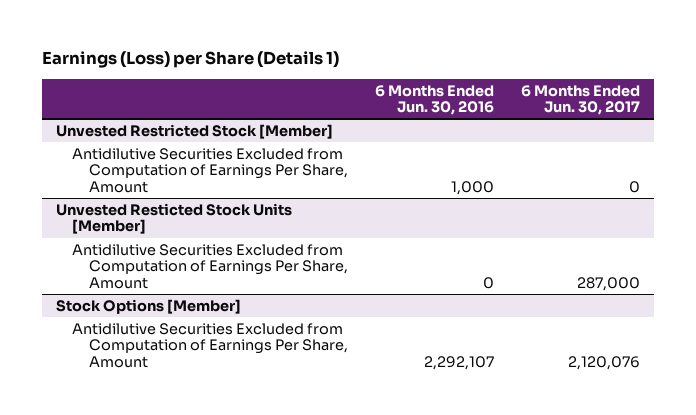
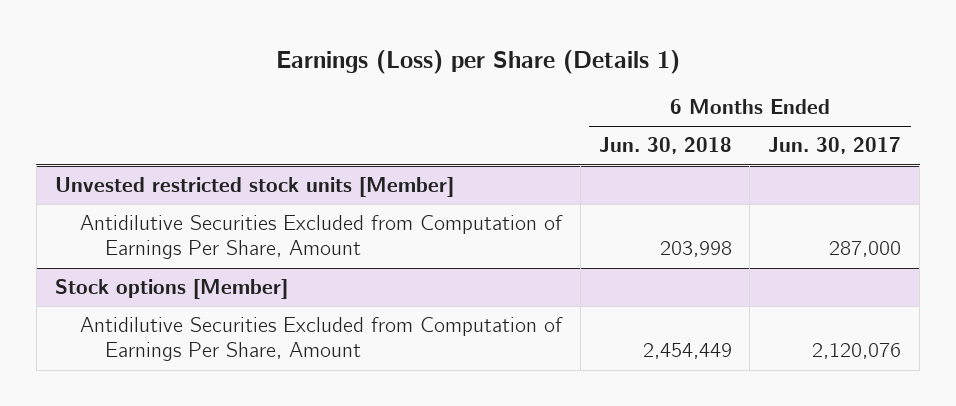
- | 6 Months Ended Jun. 30, 2016 | 6 Months Ended Jun. 30, 2017
+ | 6 Months Ended Jun. 30, 2018 | 6 Months Ended Jun. 30, 2017
- Unvested Restricted Stock [Member]
- Antidilutive Securities Excluded from Computation of Earnings Per Share, Amount | 1,000 | 0
- Unvested Resticted Stock Units [Member]
+ Unvested restricted stock units [Member]
- Stock Options [Member]
+ Stock options [Member]

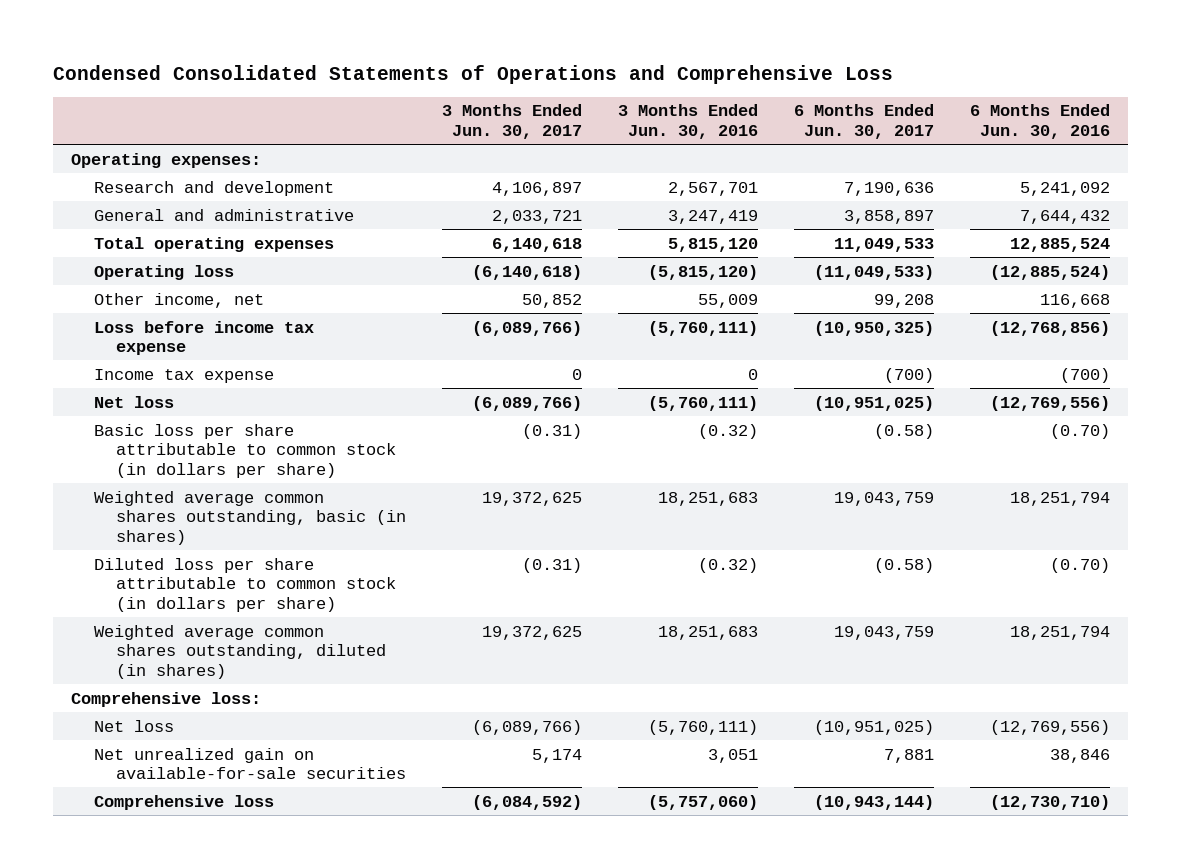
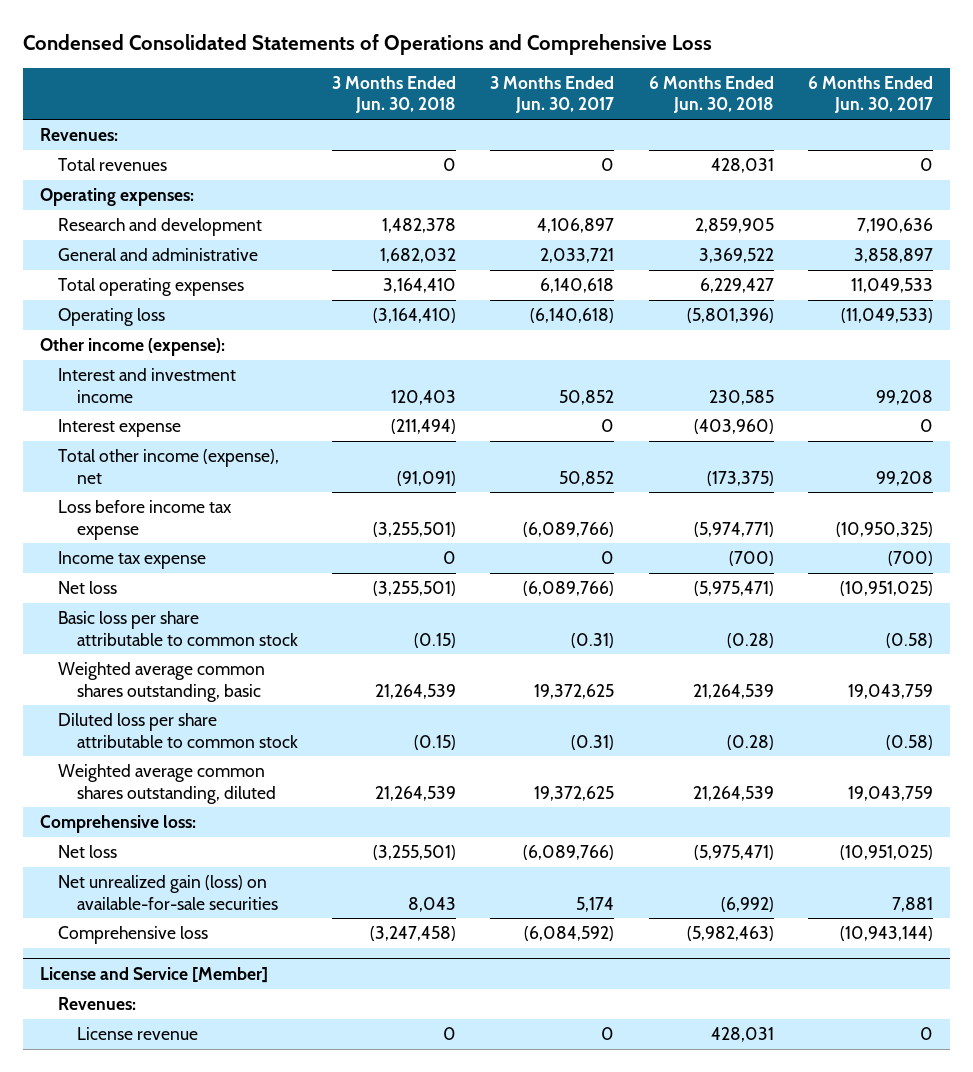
- | 3 Months Ended Jun. 30, 2017 | 3 Months Ended Jun. 30, 2016 | 6 Months Ended Jun. 30, 2017 | 6 Months Ended Jun. 30, 2016
+ | 3 Months Ended Jun. 30, 2018 | 3 Months Ended Jun. 30, 2017 | 6 Months Ended Jun. 30, 2018 | 6 Months Ended Jun. 30, 2017
+ Revenues:
+ Total revenues | 0 | 0 | 428,031 | 0
- Other income, net | 50,852 | 55,009 | 99,208 | 116,668
+ Other income (expense):
+ Interest and investment income | 120,403 | 50,852 | 230,585 | 99,208
+ Interest expense | (211,494) | 0 | (403,960) | 0
+ Total other income (expense), net | (91,091) | 50,852 | (173,375) | 99,208
- Basic loss per share attributable to common stock (in dollars per share) | (0.31) | (0.32) | (0.58) | (0.70)
- Weighted average common shares outstanding, basic (in shares) | 19,372,625 | 18,251,683 | 19,043,759 | 18,251,794
- Diluted loss per share attributable to common stock (in dollars per share) | (0.31) | (0.32) | (0.58) | (0.70)
- Weighted average common shares outstanding, diluted (in shares) | 19,372,625 | 18,251,683 | 19,043,759 | 18,251,794
+ Basic loss per share attributable to common stock | (0.15) | (0.31) | (0.28) | (0.58)
+ Weighted average common shares outstanding, basic | 21,264,539 | 19,372,625 | 21,264,539 | 19,043,759
+ Diluted loss per share attributable to common stock | (0.15) | (0.31) | (0.28) | (0.58)
+ Weighted average common shares outstanding, diluted | 21,264,539 | 19,372,625 | 21,264,539 | 19,043,759
- Net unrealized gain on available-for-sale securities | 5,174 | 3,051 | 7,881 | 38,846
+ Net unrealized gain (loss) on available-for-sale securities | 8,043 | 5,174 | (6,992) | 7,881
+ License and Service [Member]
+ Revenues:
+ License revenue | 0 | 0 | 428,031 | 0

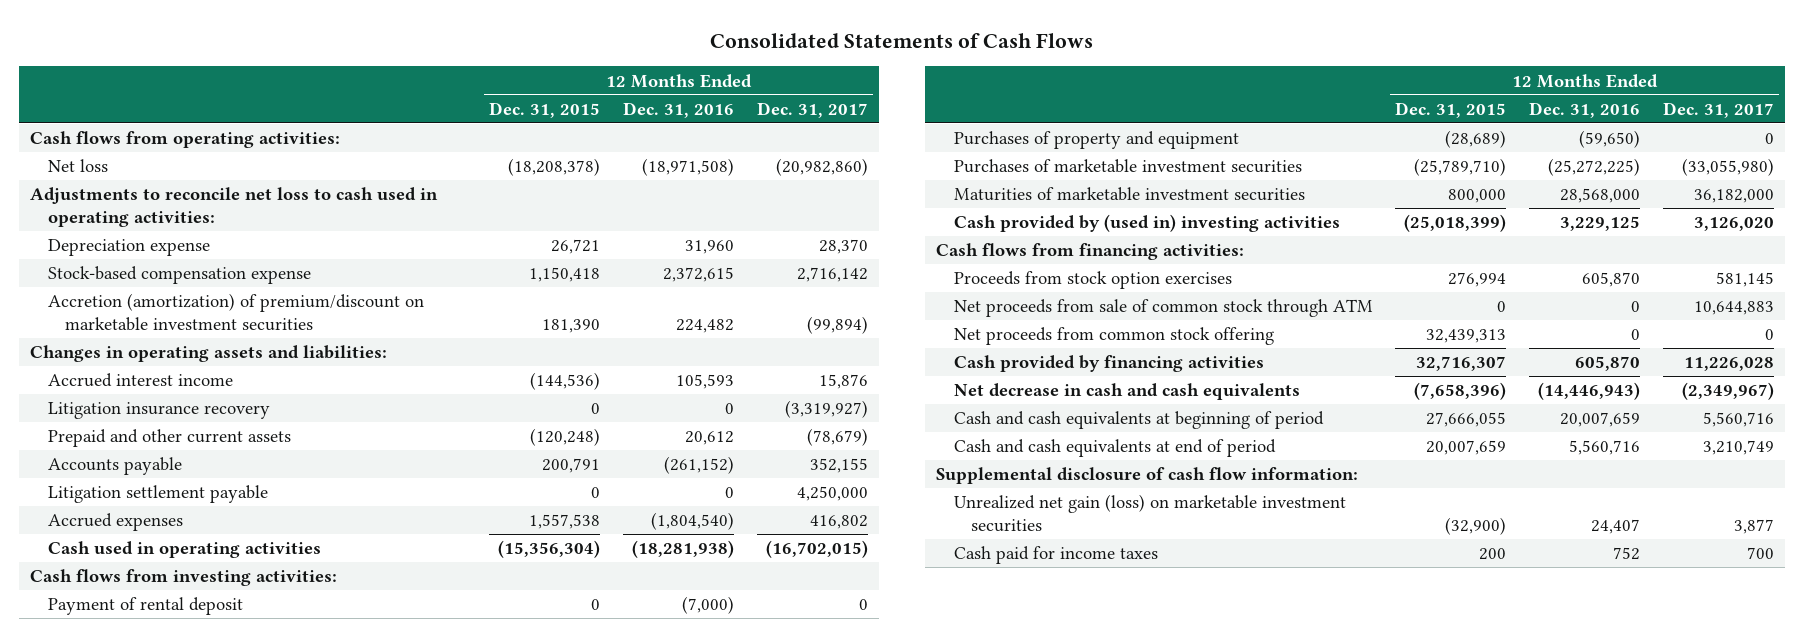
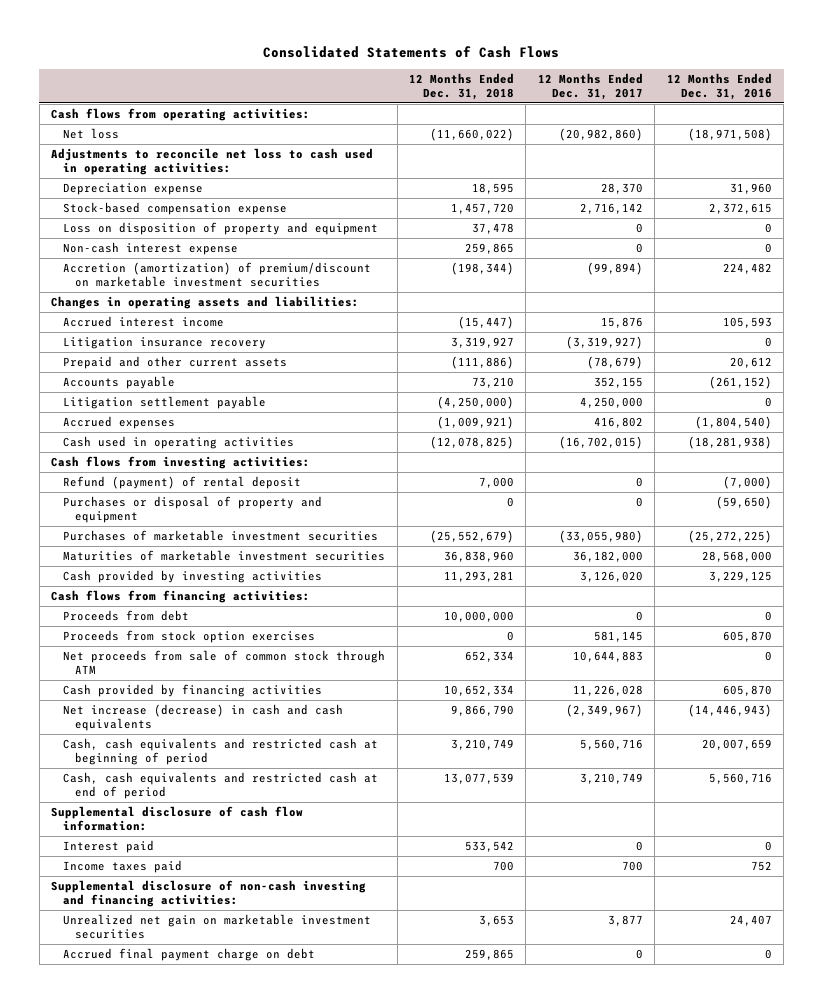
- | 12 Months Ended Dec. 31, 2015 | 12 Months Ended Dec. 31, 2016 | 12 Months Ended Dec. 31, 2017
+ | 12 Months Ended Dec. 31, 2018 | 12 Months Ended Dec. 31, 2017 | 12 Months Ended Dec. 31, 2016
+ Loss on disposition of property and equipment | 37,478 | 0 | 0
+ Non-cash interest expense | 259,865 | 0 | 0
- Payment of rental deposit | 0 | (7,000) | 0
- Purchases of property and equipment | (28,689) | (59,650) | 0
+ Refund (payment) of rental deposit | 7,000 | 0 | (7,000)
+ Purchases or disposal of property and equipment | 0 | 0 | (59,650)
- Cash provided by (used in) investing activities | (25,018,399) | 3,229,125 | 3,126,020
+ Cash provided by investing activities | 11,293,281 | 3,126,020 | 3,229,125
+ Proceeds from debt | 10,000,000 | 0 | 0
- Net proceeds from common stock offering | 32,439,313 | 0 | 0
- Net decrease in cash and cash equivalents | (7,658,396) | (14,446,943) | (2,349,967)
- Cash and cash equivalents at beginning of period | 27,666,055 | 20,007,659 | 5,560,716
- Cash and cash equivalents at end of period | 20,007,659 | 5,560,716 | 3,210,749
+ Net increase (decrease) in cash and cash equivalents | 9,866,790 | (2,349,967) | (14,446,943)
+ Cash, cash equivalents and restricted cash at beginning of period | 3,210,749 | 5,560,716 | 20,007,659
+ Cash, cash equivalents and restricted cash at end of period | 13,077,539 | 3,210,749 | 5,560,716
- Unrealized net gain (loss) on marketable investment securities | (32,900) | 24,407 | 3,877
- Cash paid for income taxes | 200 | 752 | 700
+ Interest paid | 533,542 | 0 | 0
+ Income taxes paid | 700 | 700 | 752
+ Supplemental disclosure of non-cash investing and financing activities:
+ Unrealized net gain on marketable investment securities | 3,653 | 3,877 | 24,407
+ Accrued final payment charge on debt | 259,865 | 0 | 0

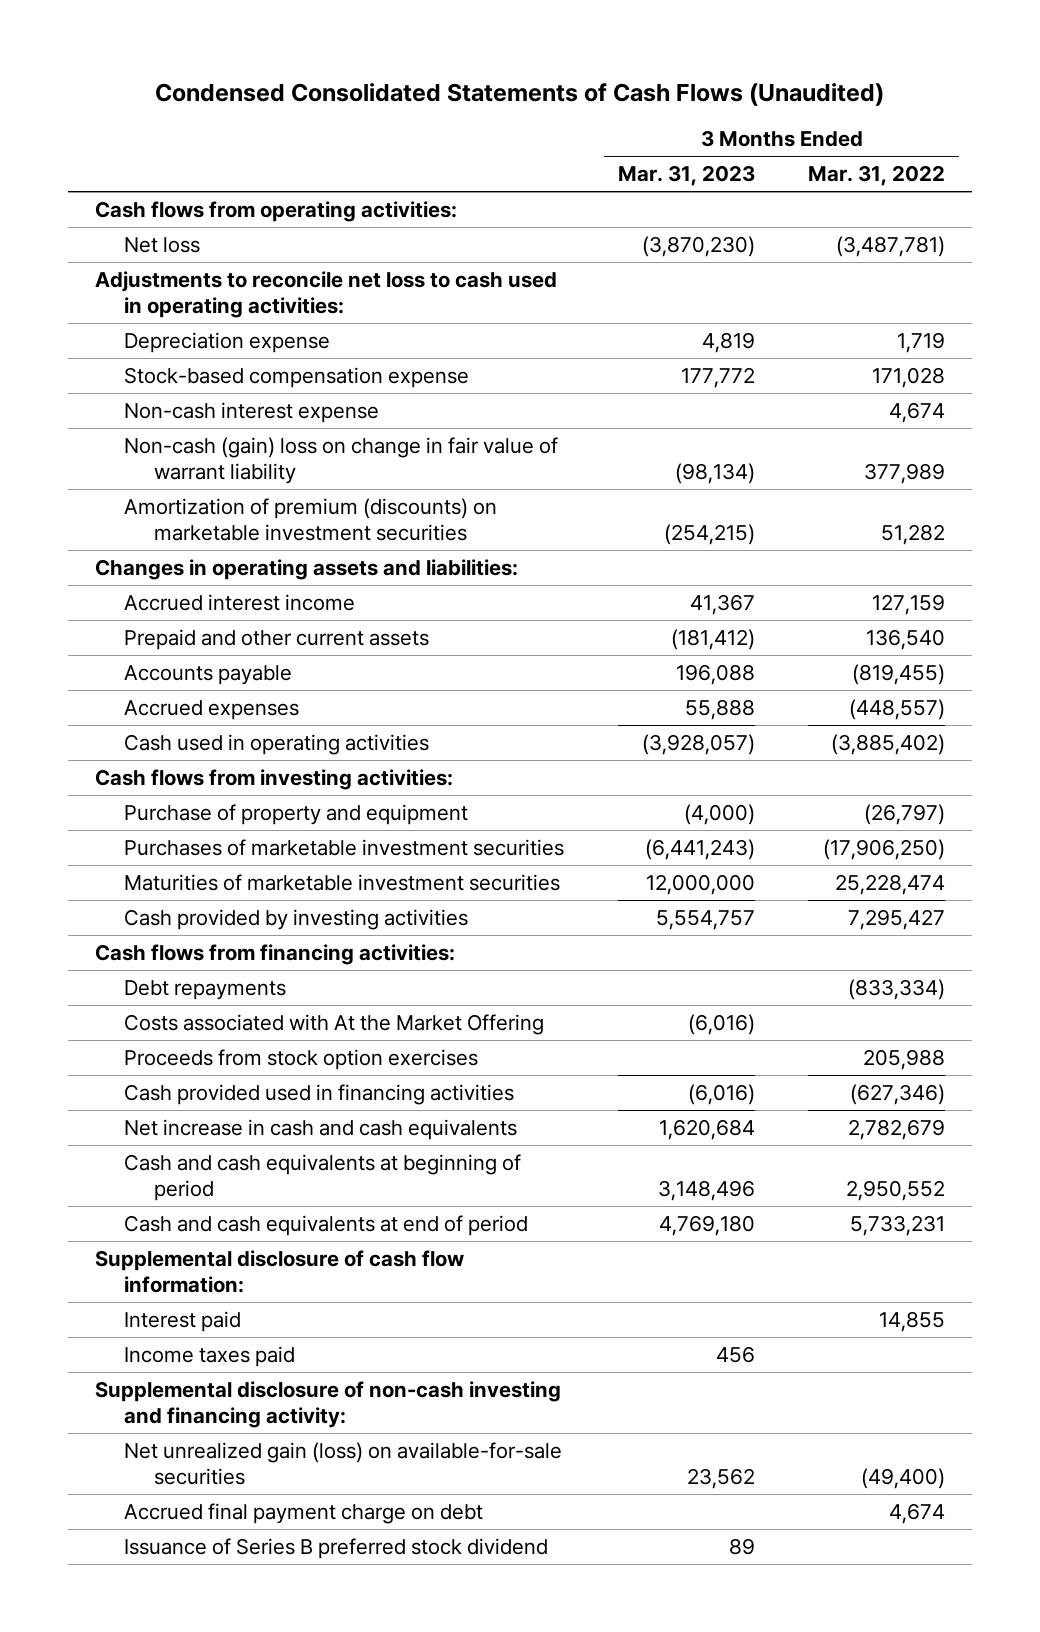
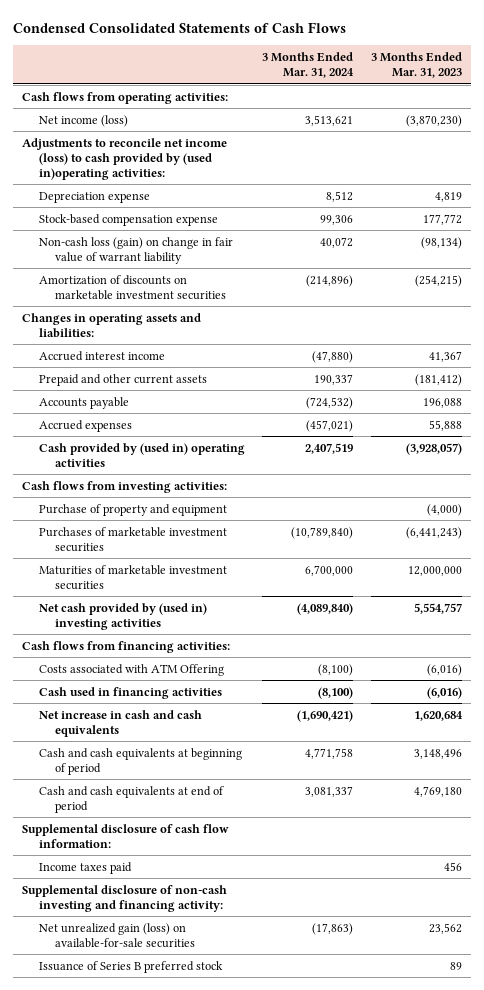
- Condensed Consolidated Statements of Cash Flows (Unaudited)
+ Condensed Consolidated Statements of Cash Flows
- | 3 Months Ended Mar. 31, 2023 | 3 Months Ended Mar. 31, 2022
+ | 3 Months Ended Mar. 31, 2024 | 3 Months Ended Mar. 31, 2023
- Net loss | (3,870,230) | (3,487,781)
- Adjustments to reconcile net loss to cash used in operating activities:
+ Net income (loss) | 3,513,621 | (3,870,230)
+ Adjustments to reconcile net income (loss) to cash provided by (used in)operating activities:
- Non-cash interest expense | | 4,674
- Non-cash (gain) loss on change in fair value of warrant liability | (98,134) | 377,989
- Amortization of premium (discounts) on marketable investment securities | (254,215) | 51,282
+ Non-cash loss (gain) on change in fair value of warrant liability | 40,072 | (98,134)
+ Amortization of discounts on marketable investment securities | (214,896) | (254,215)
- Cash used in operating activities | (3,928,057) | (3,885,402)
+ Cash provided by (used in) operating activities | 2,407,519 | (3,928,057)
- Cash provided by investing activities | 5,554,757 | 7,295,427
+ Net cash provided by (used in) investing activities | (4,089,840) | 5,554,757
- Debt repayments | | (833,334)
- Costs associated with At the Market Offering | (6,016) |
- Proceeds from stock option exercises | | 205,988
- Cash provided used in financing activities | (6,016) | (627,346)
+ Costs associated with ATM Offering | (8,100) | (6,016)
+ Cash used in financing activities | (8,100) | (6,016)
- Interest paid | | 14,855
- Accrued final payment charge on debt | | 4,674
- Issuance of Series B preferred stock dividend | 89 |
+ Issuance of Series B preferred stock | | 89

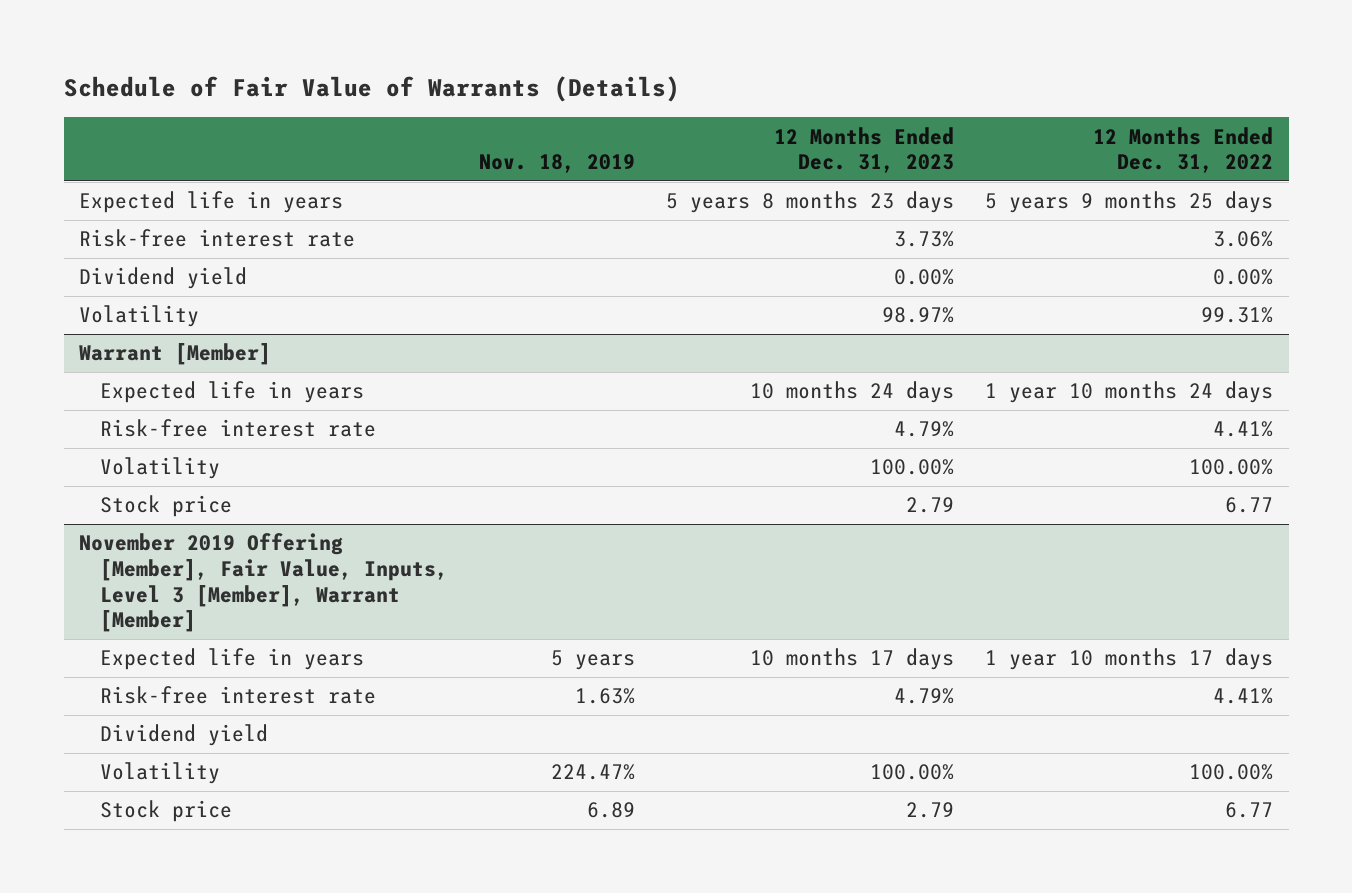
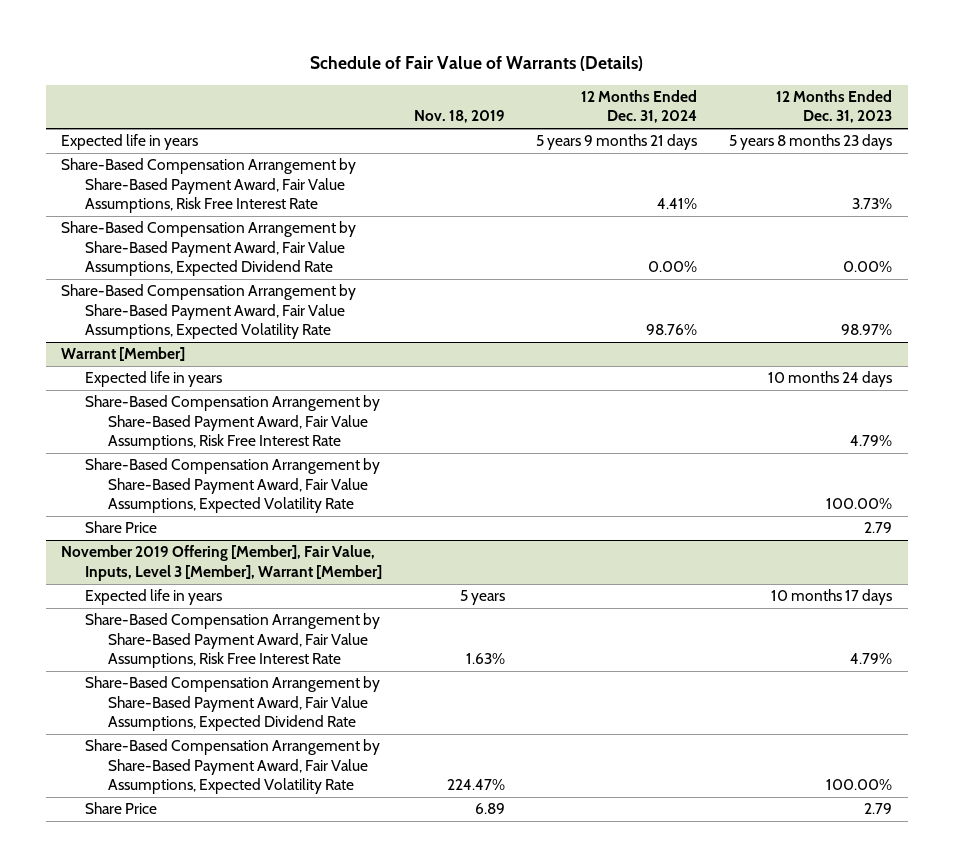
- | Nov. 18, 2019 | 12 Months Ended Dec. 31, 2023 | 12 Months Ended Dec. 31, 2022
+ | Nov. 18, 2019 | 12 Months Ended Dec. 31, 2024 | 12 Months Ended Dec. 31, 2023
- Risk-free interest rate | | 3.73% | 3.06%
- Dividend yield | | 0.00% | 0.00%
- Volatility | | 98.97% | 99.31%
+ Share-Based Compensation Arrangement by Share-Based Payment Award, Fair Value Assumptions, Risk Free Interest Rate | | 4.41% | 3.73%
+ Share-Based Compensation Arrangement by Share-Based Payment Award, Fair Value Assumptions, Expected Dividend Rate | | 0.00% | 0.00%
+ Share-Based Compensation Arrangement by Share-Based Payment Award, Fair Value Assumptions, Expected Volatility Rate | | 98.76% | 98.97%
@ Warrant [Member]
- Risk-free interest rate | | 4.79% | 4.41%
- Volatility | | 100.00% | 100.00%
- Stock price | | 2.79 | 6.77
+ Share-Based Compensation Arrangement by Share-Based Payment Award, Fair Value Assumptions, Risk Free Interest Rate | | | 4.79%
+ Share-Based Compensation Arrangement by Share-Based Payment Award, Fair Value Assumptions, Expected Volatility Rate | | | 100.00%
+ Share Price | | | 2.79
@ November 2019 Offering [Member], Fair Value, Inputs, Level 3 [Member], Warrant [Member]
- Risk-free interest rate | 1.63% | 4.79% | 4.41%
- Dividend yield
- Volatility | 224.47% | 100.00% | 100.00%
- Stock price | 6.89 | 2.79 | 6.77
+ Share-Based Compensation Arrangement by Share-Based Payment Award, Fair Value Assumptions, Risk Free Interest Rate | 1.63% | | 4.79%
+ Share-Based Compensation Arrangement by Share-Based Payment Award, Fair Value Assumptions, Expected Dividend Rate
+ Share-Based Compensation Arrangement by Share-Based Payment Award, Fair Value Assumptions, Expected Volatility Rate | 224.47% | | 100.00%
+ Share Price | 6.89 | | 2.79

